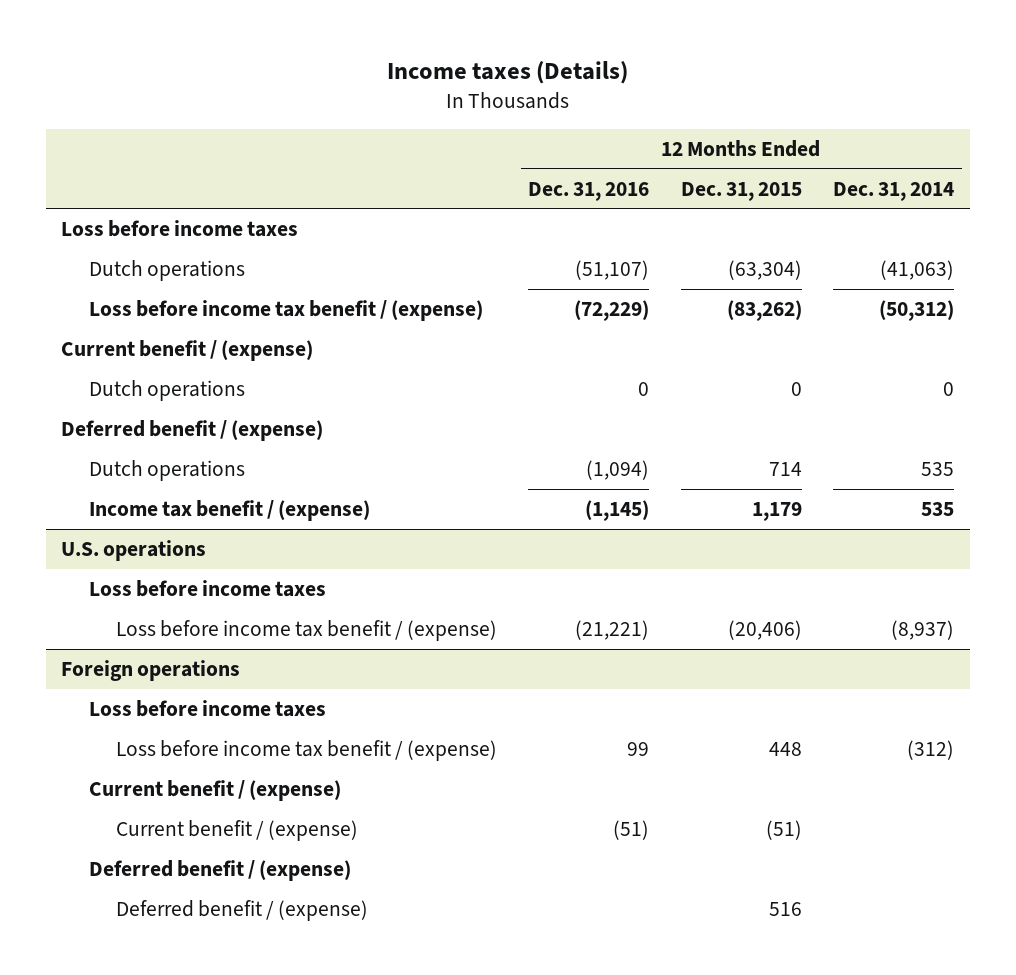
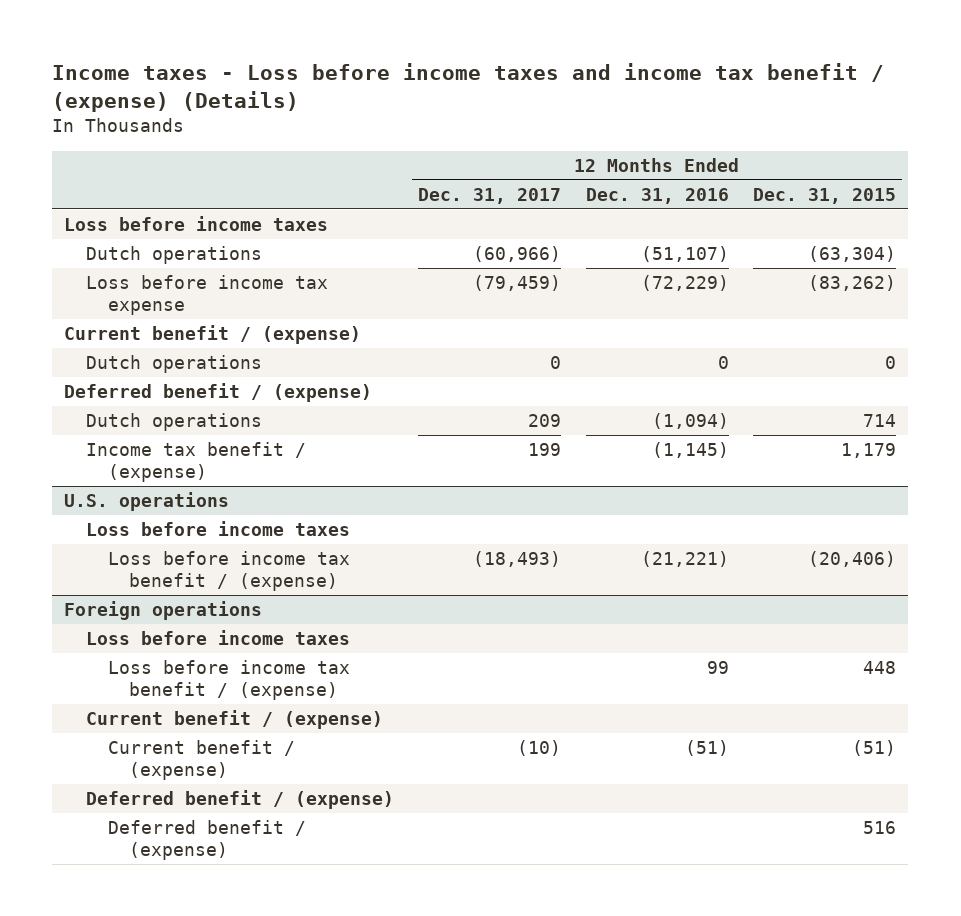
- Income taxes (Details)
+ Income taxes - Loss before income taxes and income tax benefit / (expense) (Details)
- | 12 Months Ended Dec. 31, 2016 | 12 Months Ended Dec. 31, 2015 | 12 Months Ended Dec. 31, 2014
+ | 12 Months Ended Dec. 31, 2017 | 12 Months Ended Dec. 31, 2016 | 12 Months Ended Dec. 31, 2015
- Loss before income tax benefit / (expense) | (72,229) | (83,262) | (50,312)
+ Loss before income tax expense | (79,459) | (72,229) | (83,262)

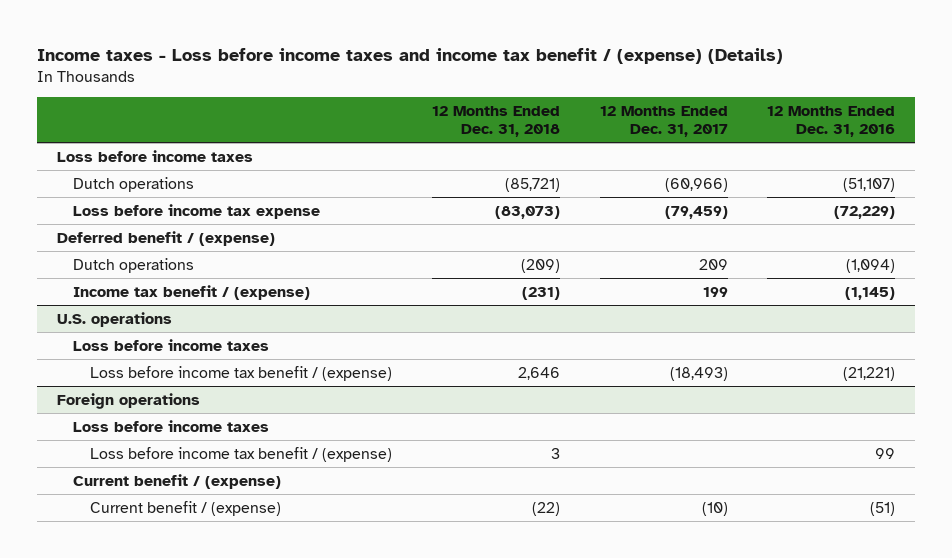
- | 12 Months Ended Dec. 31, 2017 | 12 Months Ended Dec. 31, 2016 | 12 Months Ended Dec. 31, 2015
+ | 12 Months Ended Dec. 31, 2018 | 12 Months Ended Dec. 31, 2017 | 12 Months Ended Dec. 31, 2016
- Current benefit / (expense)
- Dutch operations | 0 | 0 | 0
@ Foreign operations
- Deferred benefit / (expense)
- Deferred benefit / (expense) | | | 516

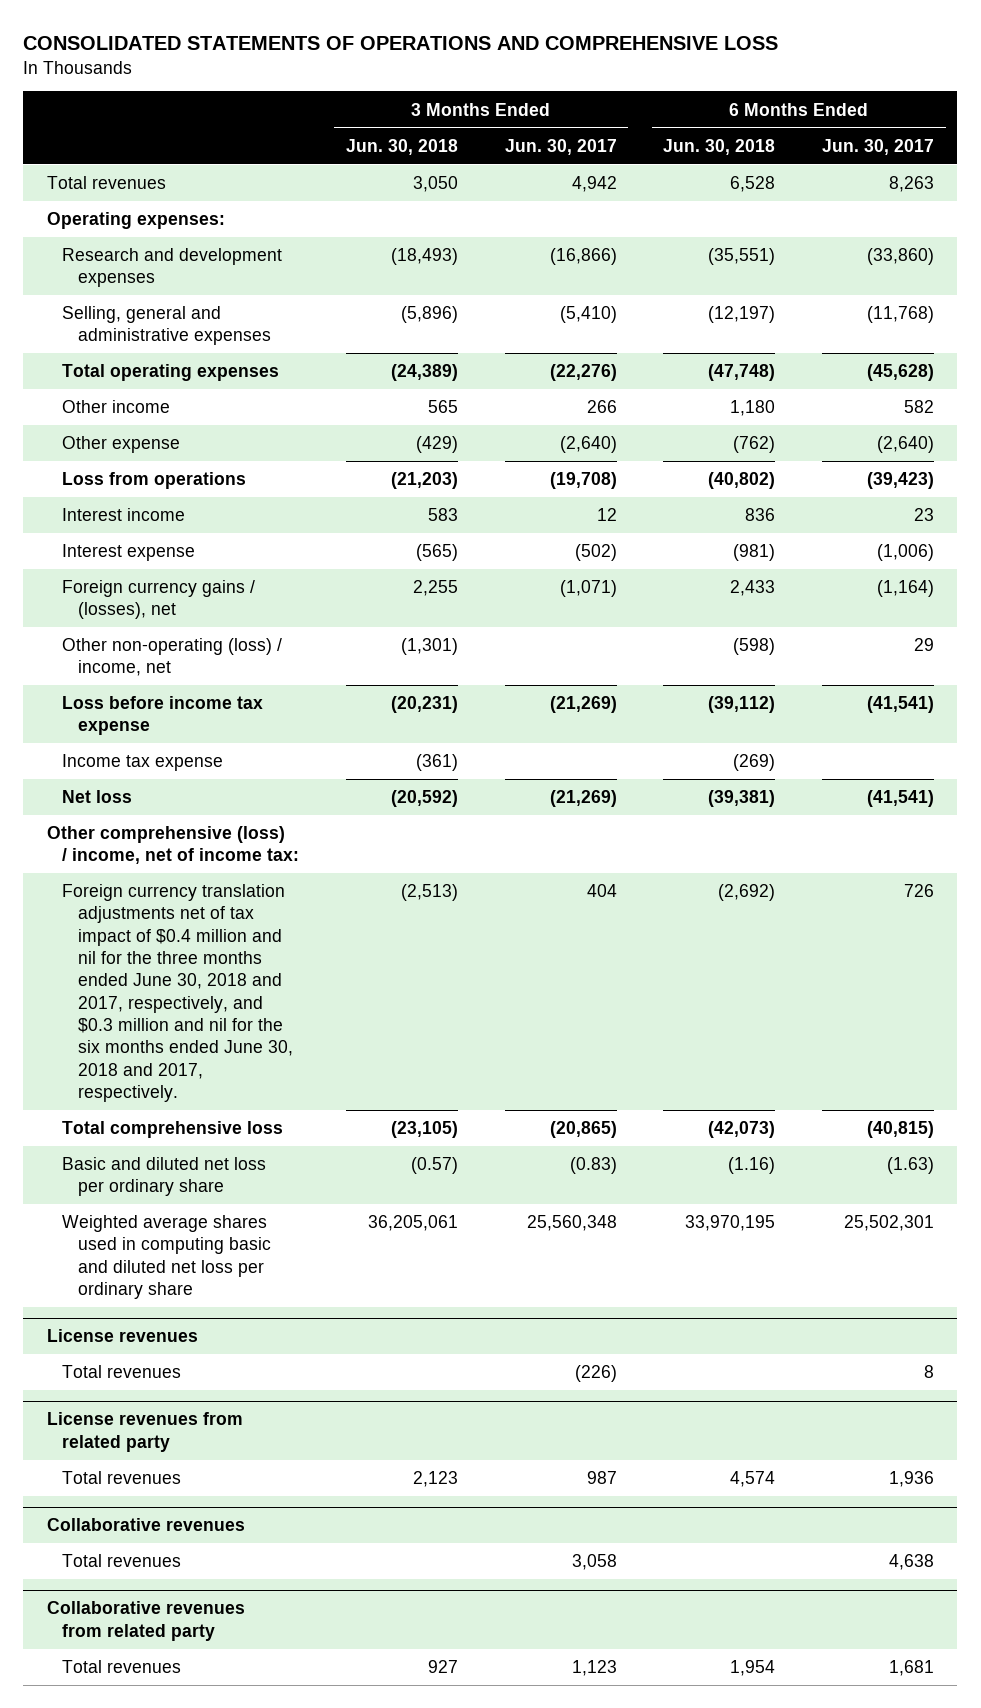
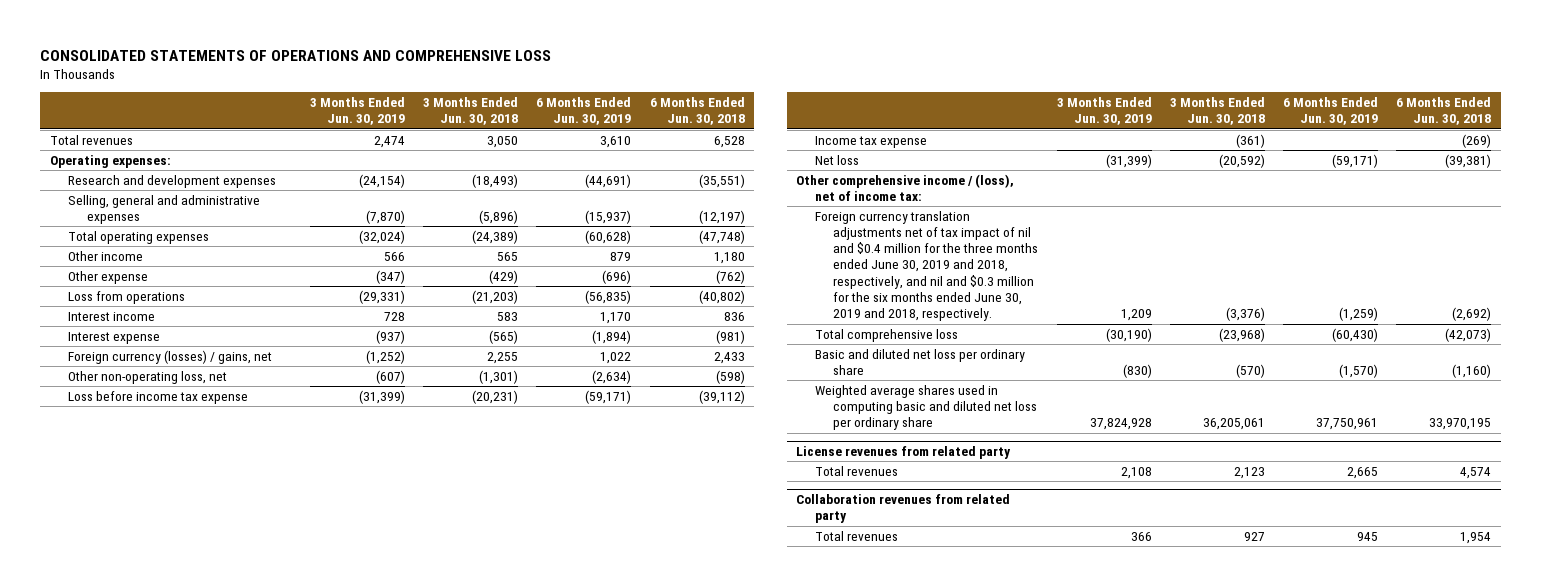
- | 3 Months Ended Jun. 30, 2018 | 3 Months Ended Jun. 30, 2017 | 6 Months Ended Jun. 30, 2018 | 6 Months Ended Jun. 30, 2017
+ | 3 Months Ended Jun. 30, 2019 | 3 Months Ended Jun. 30, 2018 | 6 Months Ended Jun. 30, 2019 | 6 Months Ended Jun. 30, 2018
- Foreign currency gains / (losses), net | 2,255 | (1,071) | 2,433 | (1,164)
- Other non-operating (loss) / income, net | (1,301) | | (598) | 29
+ Foreign currency (losses) / gains, net | (1,252) | 2,255 | 1,022 | 2,433
+ Other non-operating loss, net | (607) | (1,301) | (2,634) | (598)
- Other comprehensive (loss) / income, net of income tax:
- Foreign currency translation adjustments net of tax impact of $0.4 million and nil for the three months ended June 30, 2018 and 2017, respectively, and $0.3 million and nil for the six months ended June 30, 2018 and 2017, respectively. | (2,513) | 404 | (2,692) | 726
- Total comprehensive loss | (23,105) | (20,865) | (42,073) | (40,815)
- Basic and diluted net loss per ordinary share | (0.57) | (0.83) | (1.16) | (1.63)
+ Other comprehensive income / (loss), net of income tax:
+ Foreign currency translation adjustments net of tax impact of nil and $0.4 million for the three months ended June 30, 2019 and 2018, respectively, and nil and $0.3 million for the six months ended June 30, 2019 and 2018, respectively. | 1,209 | (3,376) | (1,259) | (2,692)
+ Total comprehensive loss | (30,190) | (23,968) | (60,430) | (42,073)
+ Basic and diluted net loss per ordinary share | (830) | (570) | (1,570) | (1,160)
- License revenues
- Total revenues | | (226) | | 8
- Collaborative revenues
- Total revenues | | 3,058 | | 4,638
- Collaborative revenues from related party
+ Collaboration revenues from related party

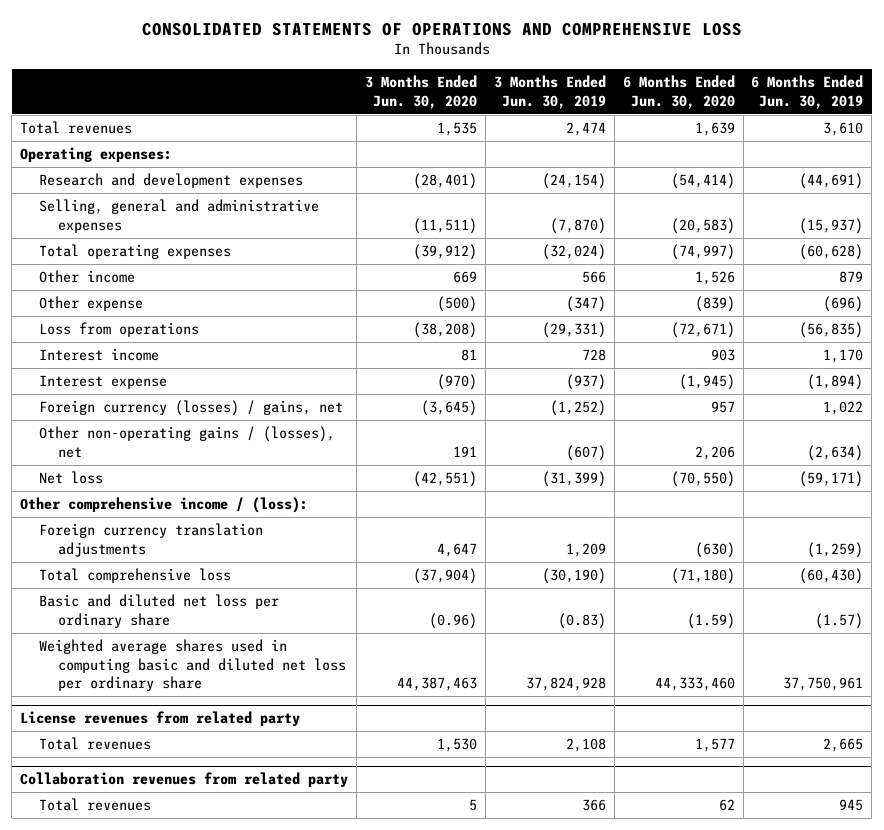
- | 3 Months Ended Jun. 30, 2019 | 3 Months Ended Jun. 30, 2018 | 6 Months Ended Jun. 30, 2019 | 6 Months Ended Jun. 30, 2018
+ | 3 Months Ended Jun. 30, 2020 | 3 Months Ended Jun. 30, 2019 | 6 Months Ended Jun. 30, 2020 | 6 Months Ended Jun. 30, 2019
- Other non-operating loss, net | (607) | (1,301) | (2,634) | (598)
- Loss before income tax expense | (31,399) | (20,231) | (59,171) | (39,112)
- Income tax expense | | (361) | | (269)
+ Other non-operating gains / (losses), net | 191 | (607) | 2,206 | (2,634)
- Other comprehensive income / (loss), net of income tax:
- Foreign currency translation adjustments net of tax impact of nil and $0.4 million for the three months ended June 30, 2019 and 2018, respectively, and nil and $0.3 million for the six months ended June 30, 2019 and 2018, respectively. | 1,209 | (3,376) | (1,259) | (2,692)
+ Other comprehensive income / (loss):
+ Foreign currency translation adjustments | 4,647 | 1,209 | (630) | (1,259)
- Basic and diluted net loss per ordinary share | (830) | (570) | (1,570) | (1,160)
+ Basic and diluted net loss per ordinary share | (0.96) | (0.83) | (1.59) | (1.57)

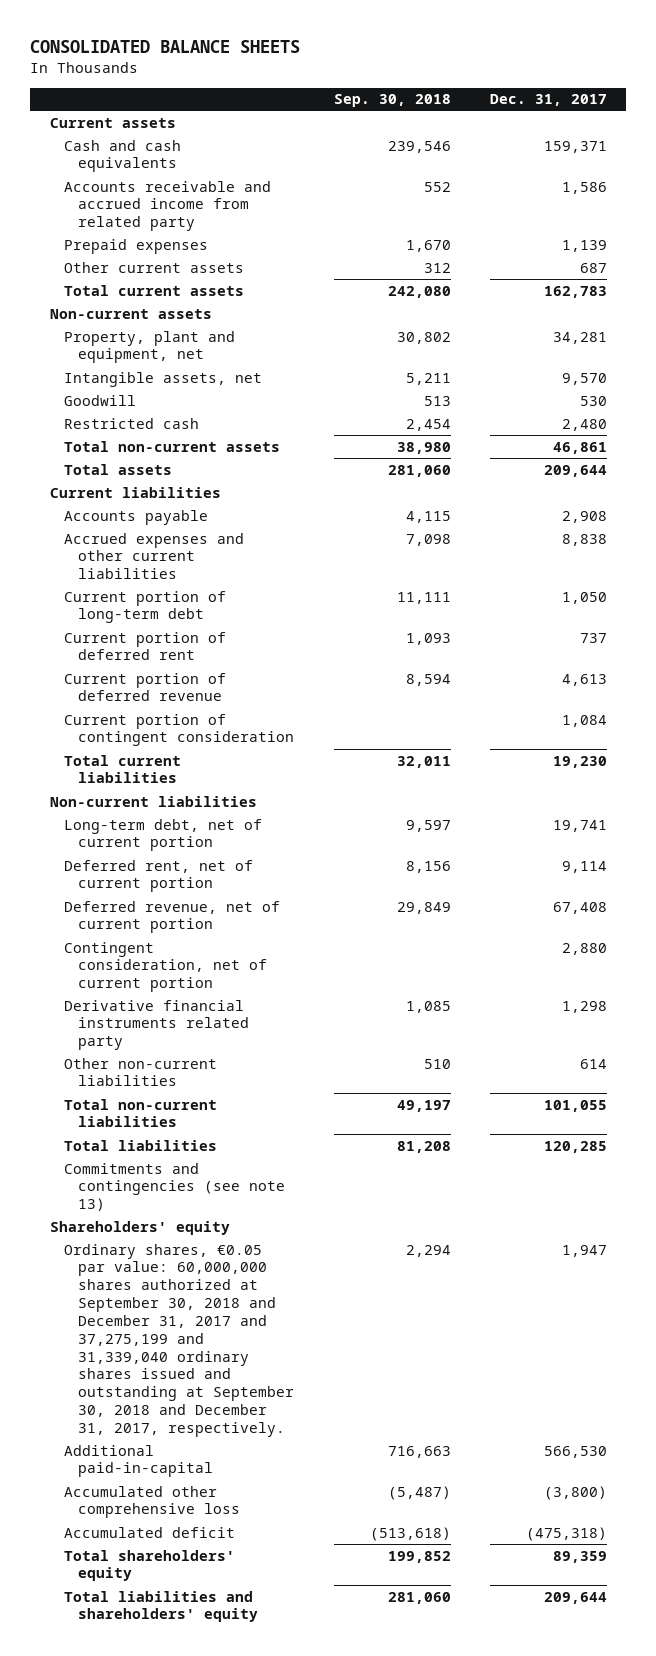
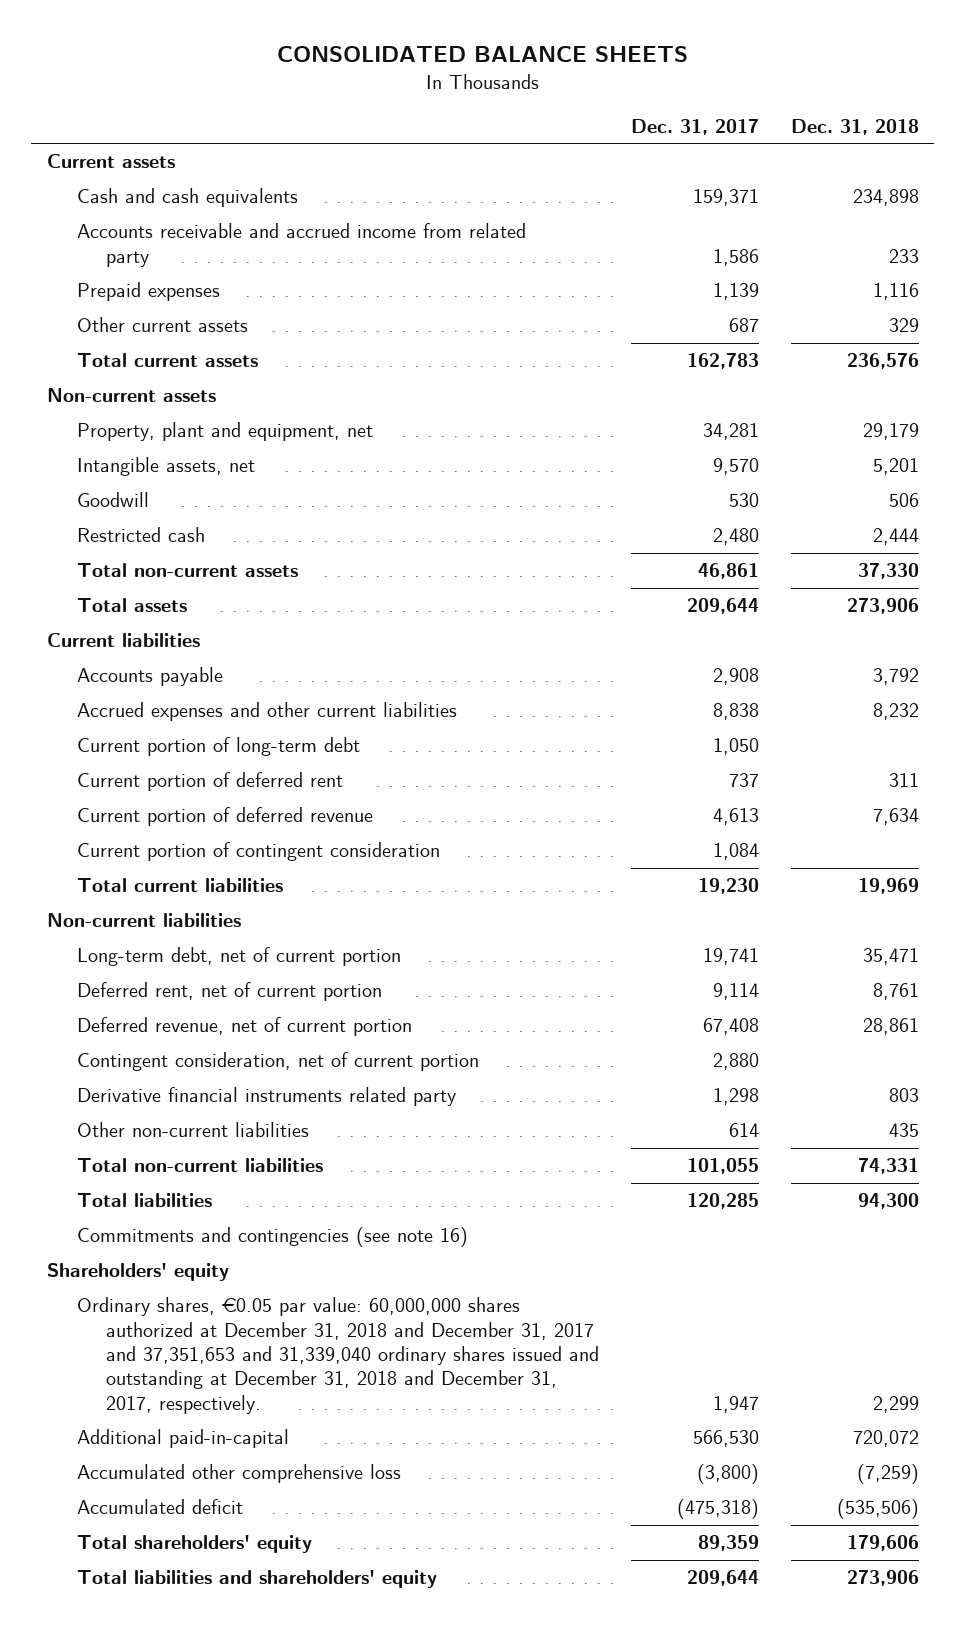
- | Sep. 30, 2018 | Dec. 31, 2017
+ | Dec. 31, 2017 | Dec. 31, 2018
- Commitments and contingencies (see note 13)
+ Commitments and contingencies (see note 16)
- Ordinary shares, €0.05 par value: 60,000,000 shares authorized at September 30, 2018 and December 31, 2017 and 37,275,199 and 31,339,040 ordinary shares issued and outstanding at September 30, 2018 and December 31, 2017, respectively. | 2,294 | 1,947
+ Ordinary shares, €0.05 par value: 60,000,000 shares authorized at December 31, 2018 and December 31, 2017 and 37,351,653 and 31,339,040 ordinary shares issued and outstanding at December 31, 2018 and December 31, 2017, respectively. | 1,947 | 2,299

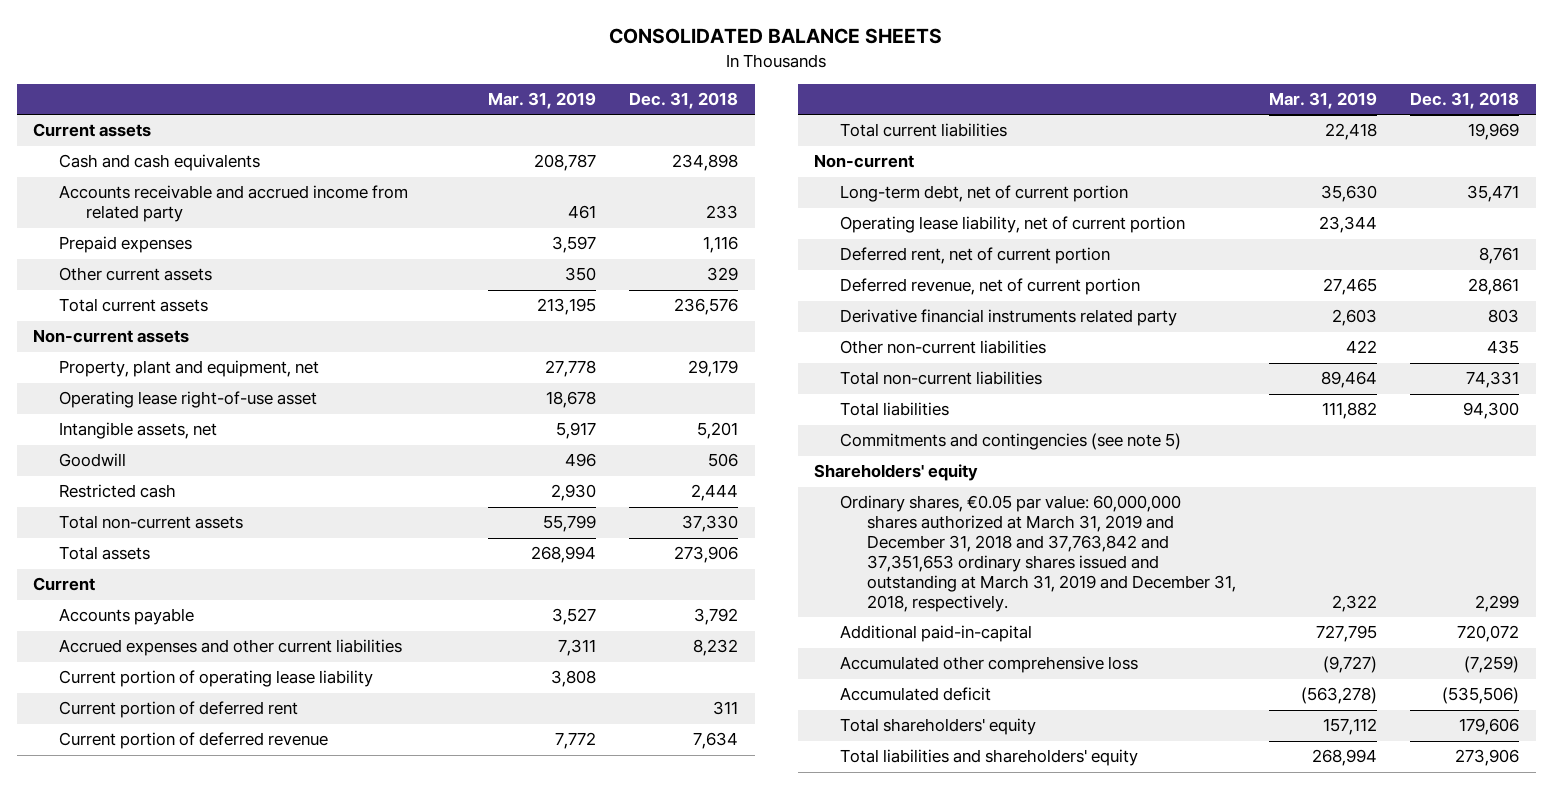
- | Dec. 31, 2017 | Dec. 31, 2018
+ | Mar. 31, 2019 | Dec. 31, 2018
+ Operating lease right-of-use asset | 18,678 |
- Current liabilities
+ Current
- Current portion of long-term debt | 1,050 |
+ Current portion of operating lease liability | 3,808 |
- Current portion of contingent consideration | 1,084 |
- Non-current liabilities
+ Non-current
+ Operating lease liability, net of current portion | 23,344 |
- Contingent consideration, net of current portion | 2,880 |
- Commitments and contingencies (see note 16)
+ Commitments and contingencies (see note 5)
- Ordinary shares, €0.05 par value: 60,000,000 shares authorized at December 31, 2018 and December 31, 2017 and 37,351,653 and 31,339,040 ordinary shares issued and outstanding at December 31, 2018 and December 31, 2017, respectively. | 1,947 | 2,299
+ Ordinary shares, €0.05 par value: 60,000,000 shares authorized at March 31, 2019 and December 31, 2018 and 37,763,842 and 37,351,653 ordinary shares issued and outstanding at March 31, 2019 and December 31, 2018, respectively. | 2,322 | 2,299

